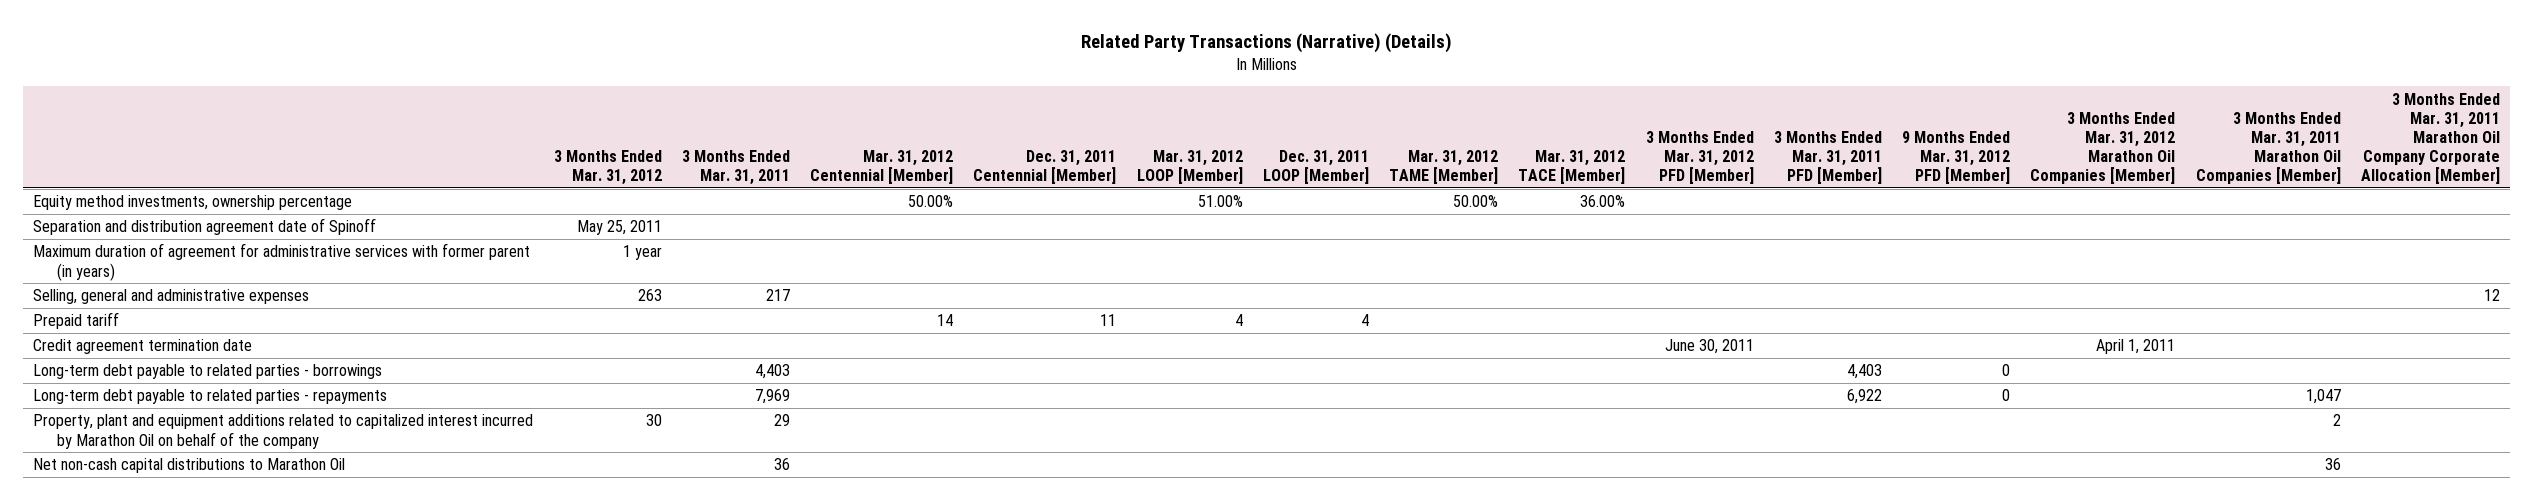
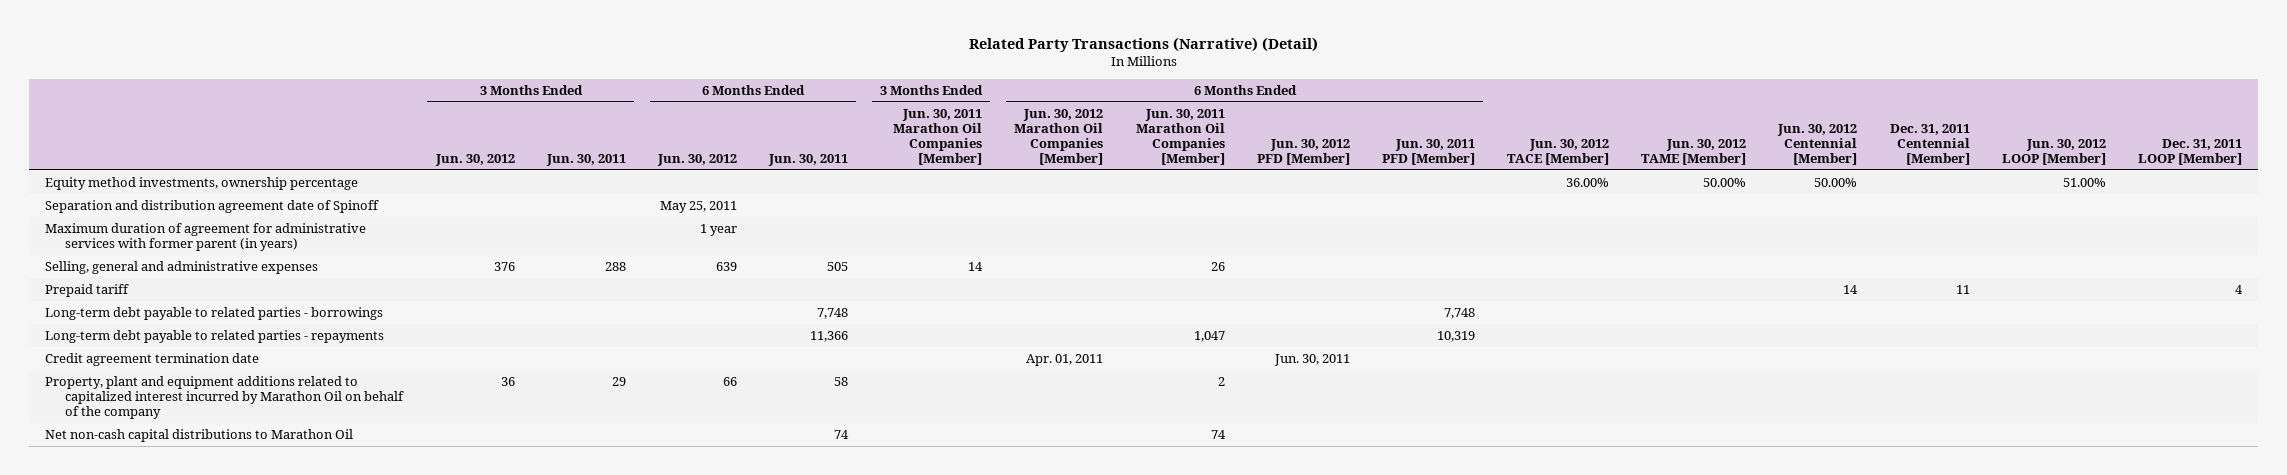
- Related Party Transactions (Narrative) (Details)
+ Related Party Transactions (Narrative) (Detail)
- | 3 Months Ended Mar. 31, 2012 | 3 Months Ended Mar. 31, 2011 | Mar. 31, 2012 Centennial [Member] | Dec. 31, 2011 Centennial [Member] | Mar. 31, 2012 LOOP [Member] | Dec. 31, 2011 LOOP [Member] | Mar. 31, 2012 TAME [Member] | Mar. 31, 2012 TACE [Member] | 3 Months Ended Mar. 31, 2012 PFD [Member] | 3 Months Ended Mar. 31, 2011 PFD [Member] | 9 Months Ended Mar. 31, 2012 PFD [Member] | 3 Months Ended Mar. 31, 2012 Marathon Oil Companies [Member] | 3 Months Ended Mar. 31, 2011 Marathon Oil Companies [Member] | 3 Months Ended Mar. 31, 2011 Marathon Oil Company Corporate Allocation [Member]
+ | 3 Months Ended Jun. 30, 2012 | 3 Months Ended Jun. 30, 2011 | 6 Months Ended Jun. 30, 2012 | 6 Months Ended Jun. 30, 2011 | 3 Months Ended Jun. 30, 2011 Marathon Oil Companies [Member] | 6 Months Ended Jun. 30, 2012 Marathon Oil Companies [Member] | 6 Months Ended Jun. 30, 2011 Marathon Oil Companies [Member] | 6 Months Ended Jun. 30, 2012 PFD [Member] | 6 Months Ended Jun. 30, 2011 PFD [Member] | Jun. 30, 2012 TACE [Member] | Jun. 30, 2012 TAME [Member] | Jun. 30, 2012 Centennial [Member] | Dec. 31, 2011 Centennial [Member] | Jun. 30, 2012 LOOP [Member] | Dec. 31, 2011 LOOP [Member]
moved down: Credit agreement termination date | | | | | | Apr. 01, 2011 | | Jun. 30, 2011 | | | | | | |

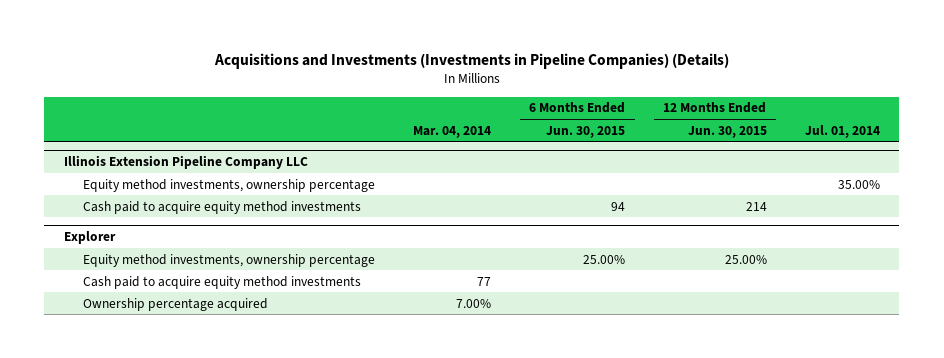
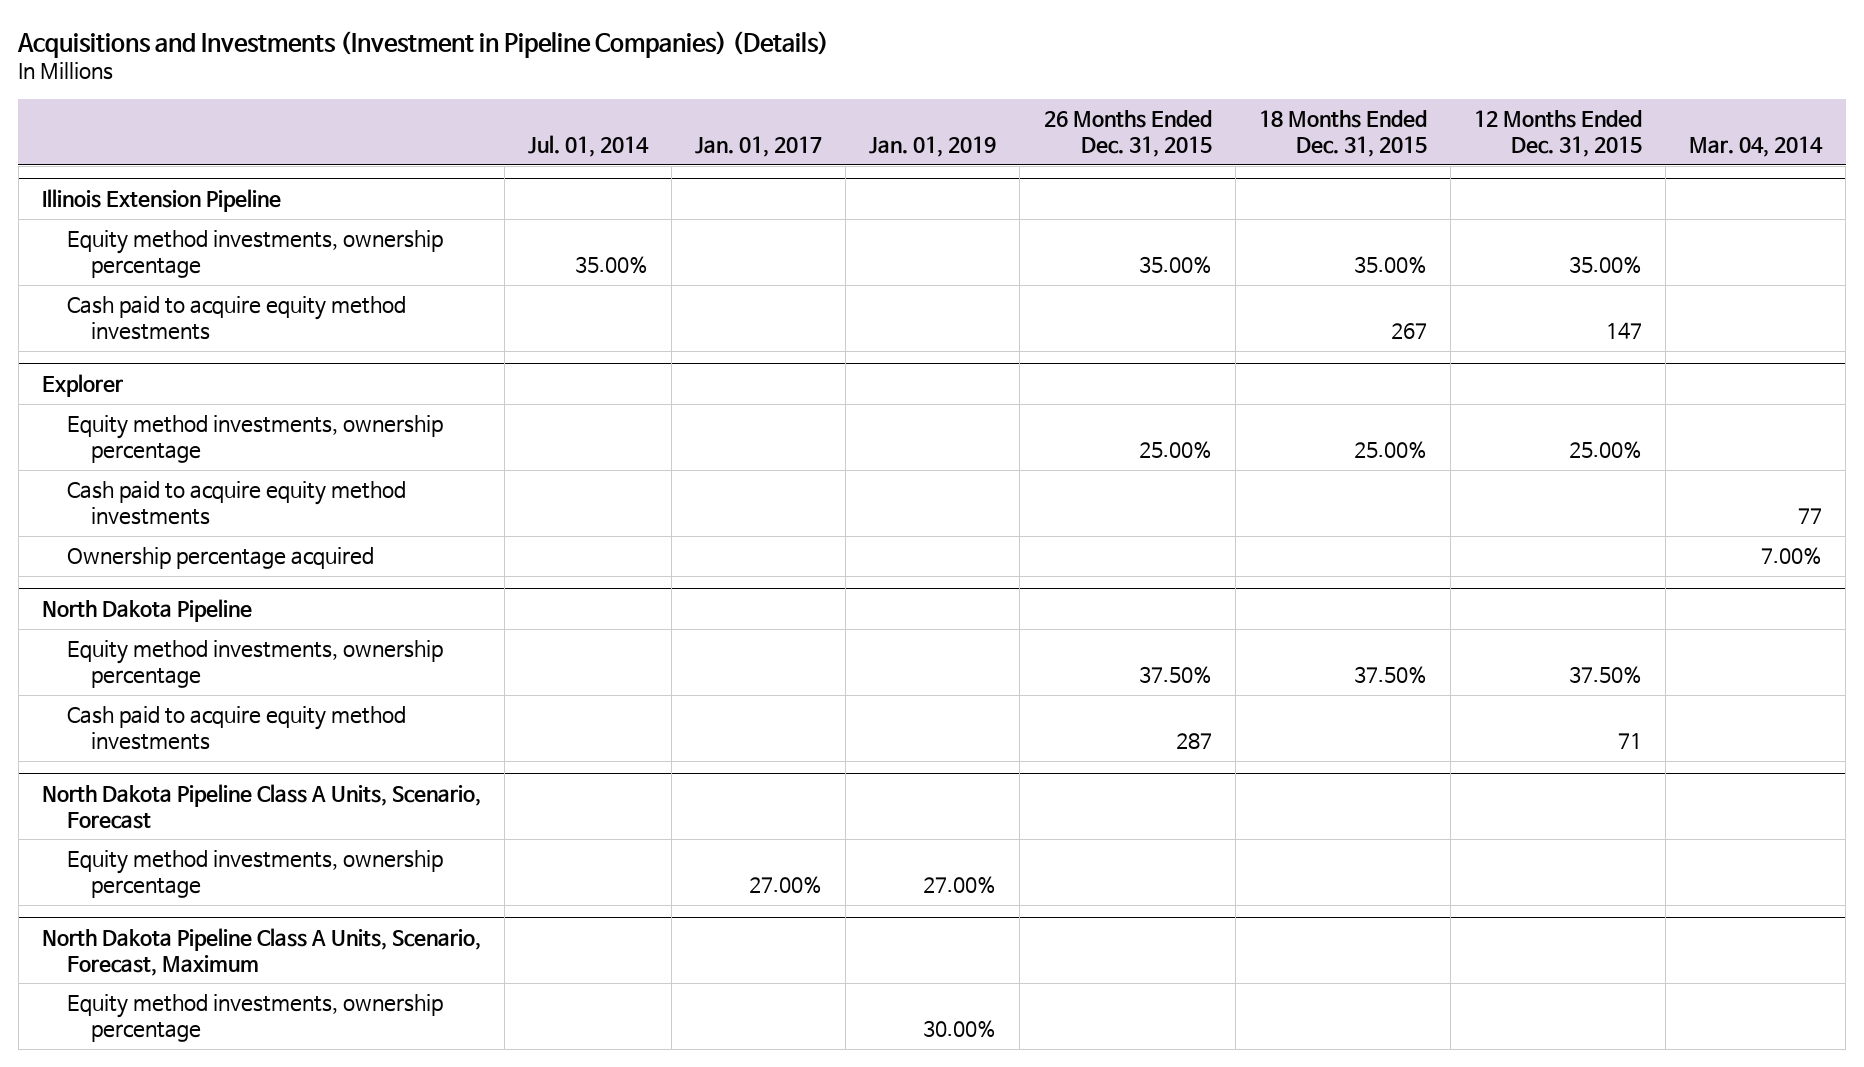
- Acquisitions and Investments (Investments in Pipeline Companies) (Details)
+ Acquisitions and Investments (Investment in Pipeline Companies) (Details)
- | Mar. 04, 2014 | 6 Months Ended Jun. 30, 2015 | 12 Months Ended Jun. 30, 2015 | Jul. 01, 2014
+ | Jul. 01, 2014 | Jan. 01, 2017 | Jan. 01, 2019 | 26 Months Ended Dec. 31, 2015 | 18 Months Ended Dec. 31, 2015 | 12 Months Ended Dec. 31, 2015 | Mar. 04, 2014
- Illinois Extension Pipeline Company LLC
+ Illinois Extension Pipeline
+ North Dakota Pipeline
+ Equity method investments, ownership percentage | | | | 37.50% | 37.50% | 37.50% |
+ Cash paid to acquire equity method investments | | | | 287 | | 71 |
+ North Dakota Pipeline Class A Units, Scenario, Forecast
+ Equity method investments, ownership percentage | | 27.00% | 27.00% | | | |
+ North Dakota Pipeline Class A Units, Scenario, Forecast, Maximum
+ Equity method investments, ownership percentage | | | 30.00% | | | |

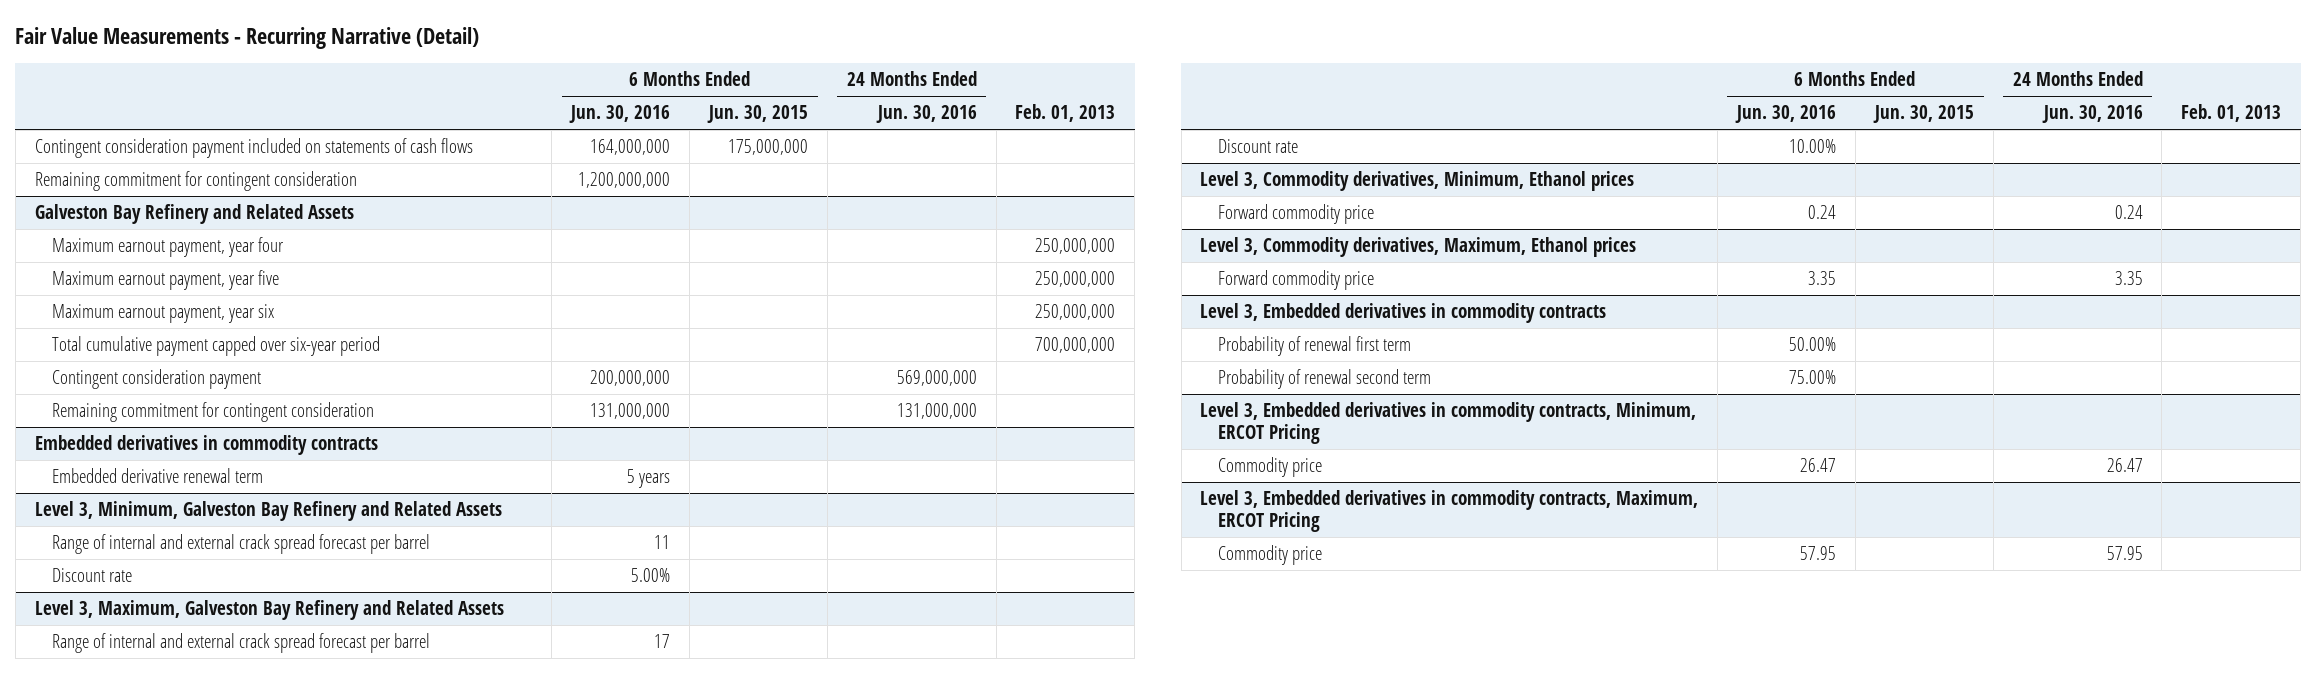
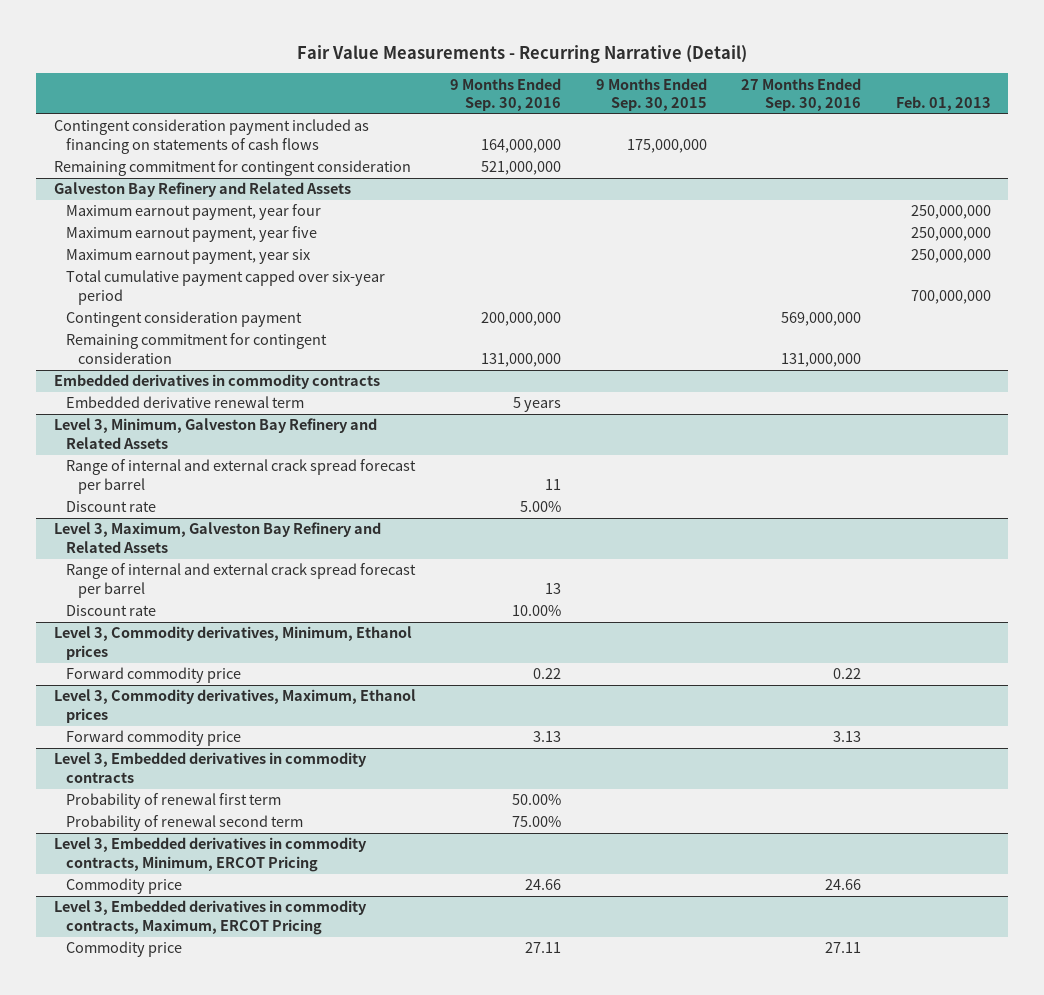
- | 6 Months Ended Jun. 30, 2016 | 6 Months Ended Jun. 30, 2015 | 24 Months Ended Jun. 30, 2016 | Feb. 01, 2013
+ | 9 Months Ended Sep. 30, 2016 | 9 Months Ended Sep. 30, 2015 | 27 Months Ended Sep. 30, 2016 | Feb. 01, 2013
- Contingent consideration payment included on statements of cash flows | 164,000,000 | 175,000,000 | |
+ Contingent consideration payment included as financing on statements of cash flows | 164,000,000 | 175,000,000 | |

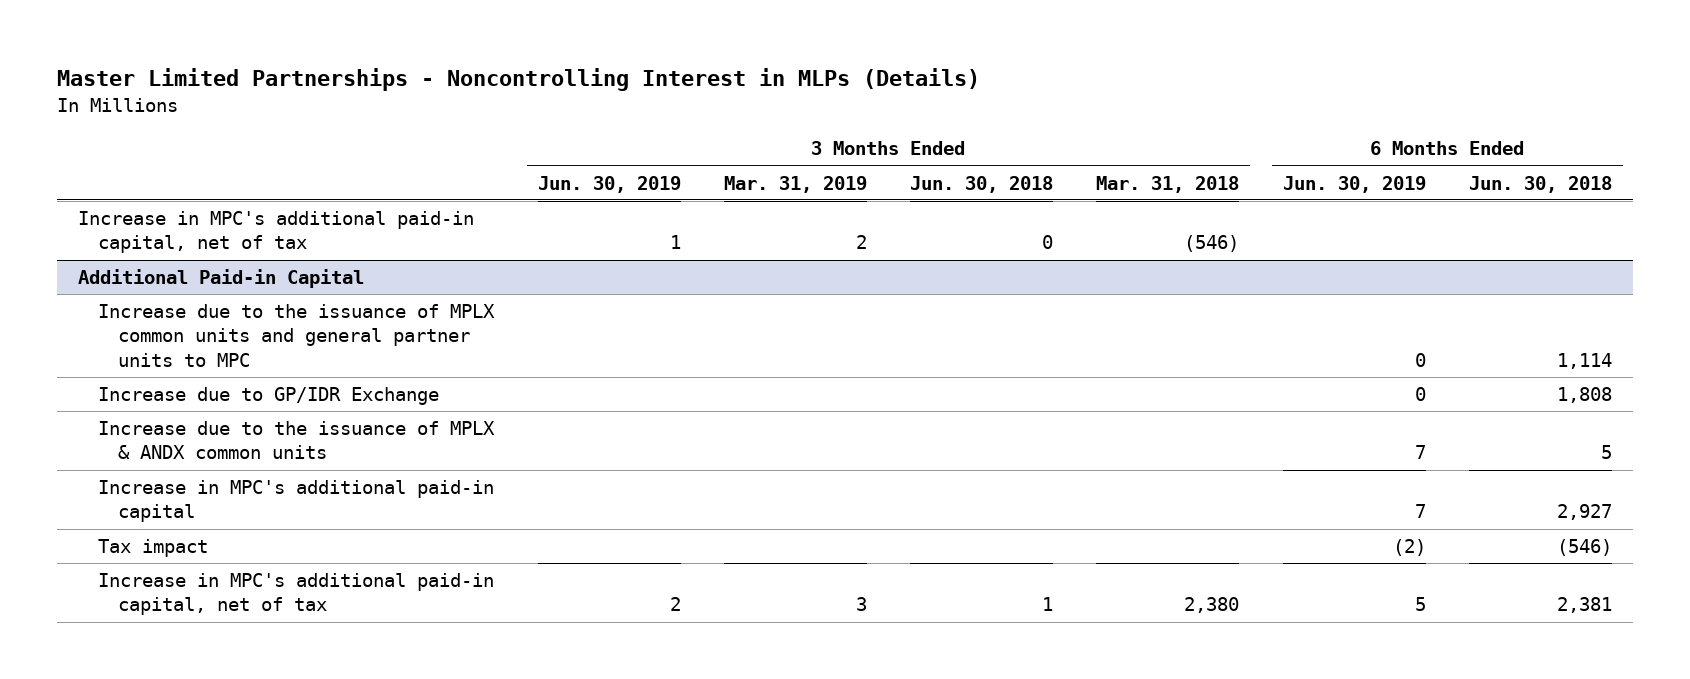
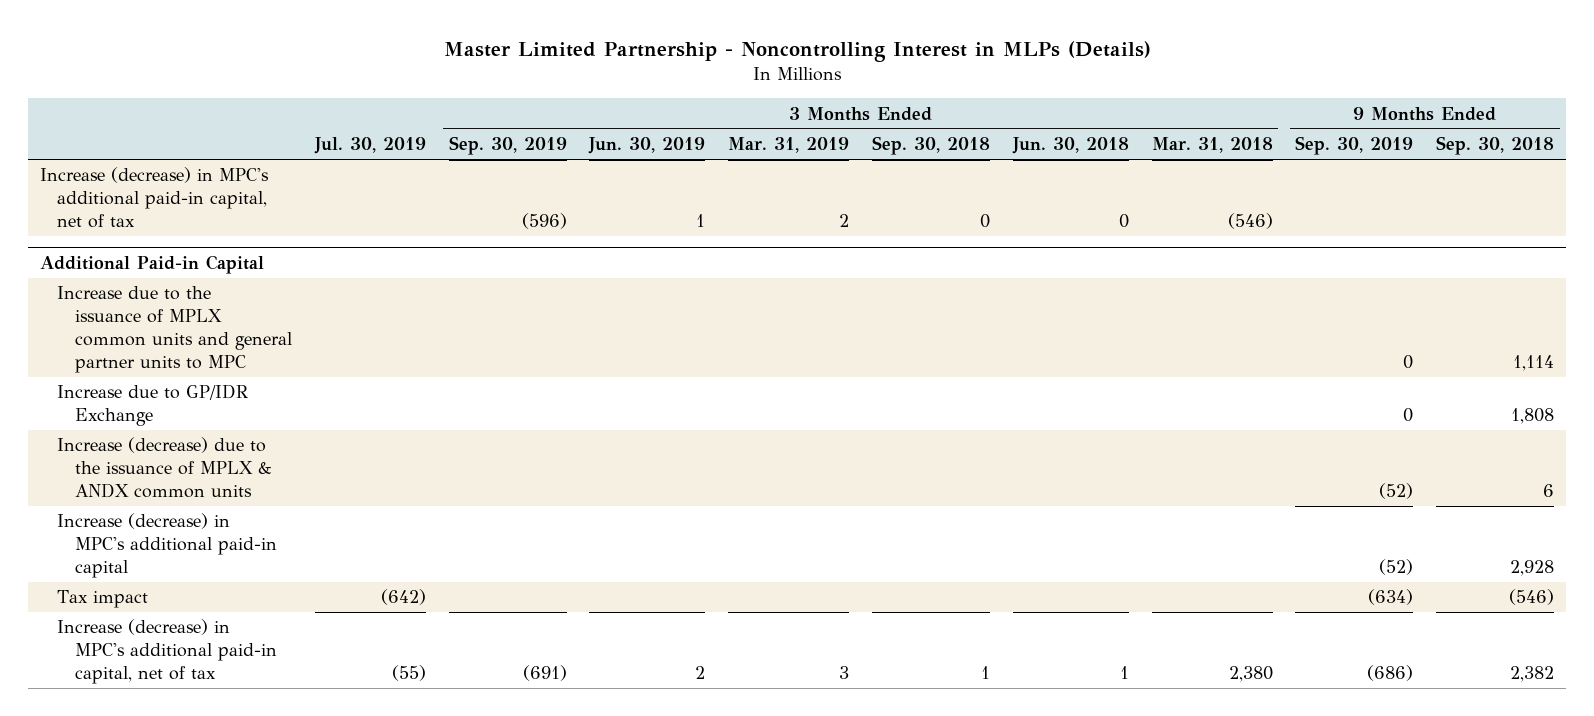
- Master Limited Partnerships - Noncontrolling Interest in MLPs (Details)
+ Master Limited Partnership - Noncontrolling Interest in MLPs (Details)
- | 3 Months Ended Jun. 30, 2019 | 3 Months Ended Mar. 31, 2019 | 3 Months Ended Jun. 30, 2018 | 3 Months Ended Mar. 31, 2018 | 6 Months Ended Jun. 30, 2019 | 6 Months Ended Jun. 30, 2018
+ | Jul. 30, 2019 | 3 Months Ended Sep. 30, 2019 | 3 Months Ended Jun. 30, 2019 | 3 Months Ended Mar. 31, 2019 | 3 Months Ended Sep. 30, 2018 | 3 Months Ended Jun. 30, 2018 | 3 Months Ended Mar. 31, 2018 | 9 Months Ended Sep. 30, 2019 | 9 Months Ended Sep. 30, 2018
- Increase in MPC's additional paid-in capital, net of tax | 1 | 2 | 0 | (546) | |
+ Increase (decrease) in MPC's additional paid-in capital, net of tax | | (596) | 1 | 2 | 0 | 0 | (546) | |
@ Additional Paid-in Capital
- Increase due to the issuance of MPLX & ANDX common units | | | | | 7 | 5
- Increase in MPC's additional paid-in capital | | | | | 7 | 2,927
+ Increase (decrease) due to the issuance of MPLX & ANDX common units | | | | | | | | (52) | 6
+ Increase (decrease) in MPC's additional paid-in capital | | | | | | | | (52) | 2,928
- Increase in MPC's additional paid-in capital, net of tax | 2 | 3 | 1 | 2,380 | 5 | 2,381
+ Increase (decrease) in MPC's additional paid-in capital, net of tax | (55) | (691) | 2 | 3 | 1 | 1 | 2,380 | (686) | 2,382

